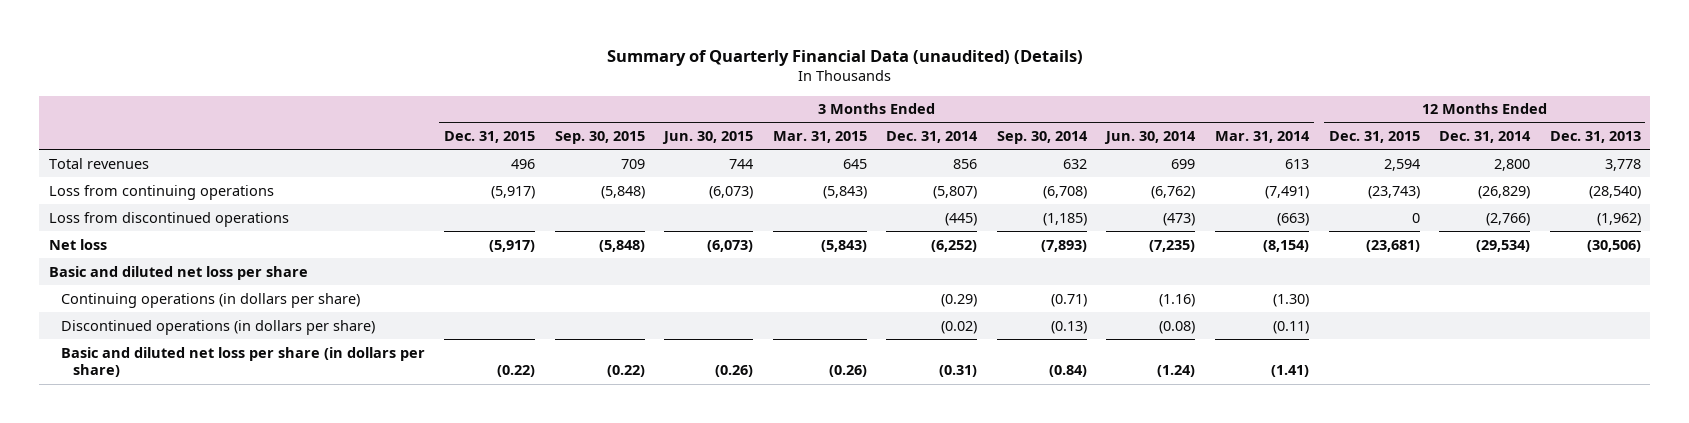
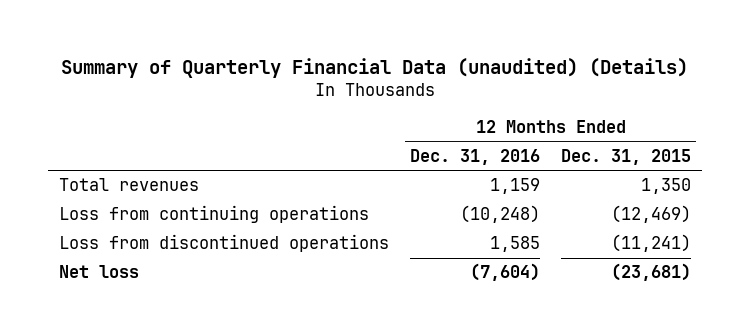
- | 3 Months Ended Dec. 31, 2015 | 3 Months Ended Sep. 30, 2015 | 3 Months Ended Jun. 30, 2015 | 3 Months Ended Mar. 31, 2015 | 3 Months Ended Dec. 31, 2014 | 3 Months Ended Sep. 30, 2014 | 3 Months Ended Jun. 30, 2014 | 3 Months Ended Mar. 31, 2014 | 12 Months Ended Dec. 31, 2015 | 12 Months Ended Dec. 31, 2014 | 12 Months Ended Dec. 31, 2013
+ | 12 Months Ended Dec. 31, 2016 | 12 Months Ended Dec. 31, 2015
- Total revenues | 496 | 709 | 744 | 645 | 856 | 632 | 699 | 613 | 2,594 | 2,800 | 3,778
- Loss from continuing operations | (5,917) | (5,848) | (6,073) | (5,843) | (5,807) | (6,708) | (6,762) | (7,491) | (23,743) | (26,829) | (28,540)
- Loss from discontinued operations | | | | | (445) | (1,185) | (473) | (663) | 0 | (2,766) | (1,962)
+ Total revenues | 1,159 | 1,350
+ Loss from continuing operations | (10,248) | (12,469)
+ Loss from discontinued operations | 1,585 | (11,241)
- Basic and diluted net loss per share
- Continuing operations (in dollars per share) | | | | | (0.29) | (0.71) | (1.16) | (1.30) | | |
- Discontinued operations (in dollars per share) | | | | | (0.02) | (0.13) | (0.08) | (0.11) | | |
- Basic and diluted net loss per share (in dollars per share) | (0.22) | (0.22) | (0.26) | (0.26) | (0.31) | (0.84) | (1.24) | (1.41) | | |

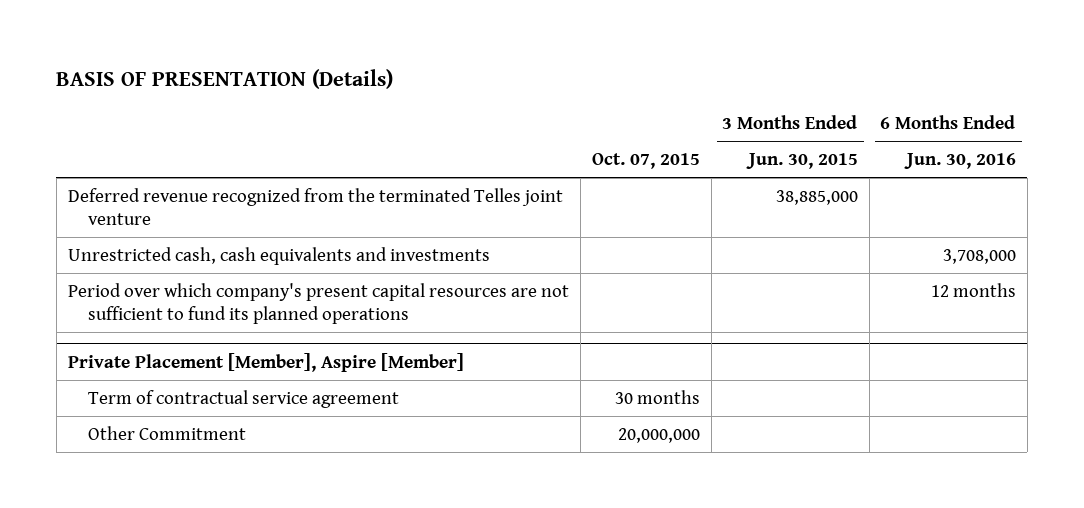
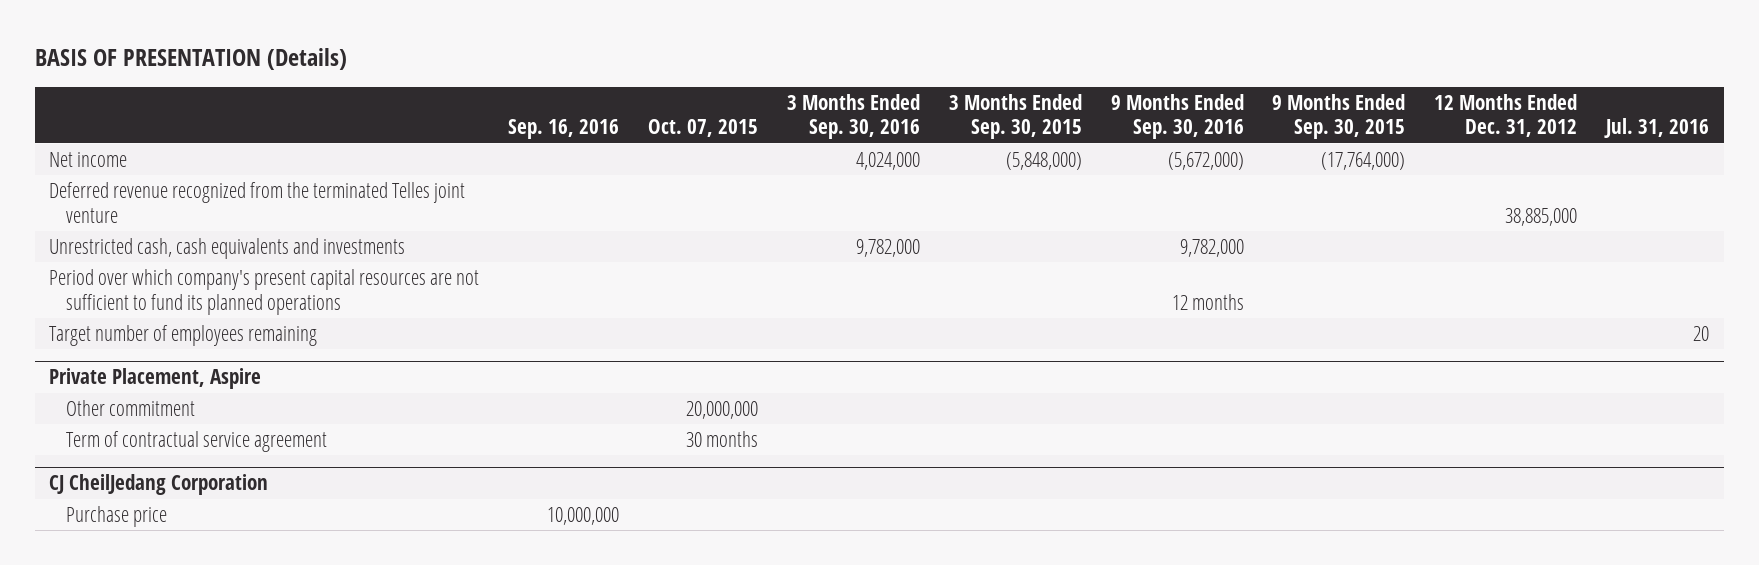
- | Oct. 07, 2015 | 3 Months Ended Jun. 30, 2015 | 6 Months Ended Jun. 30, 2016
+ | Sep. 16, 2016 | Oct. 07, 2015 | 3 Months Ended Sep. 30, 2016 | 3 Months Ended Sep. 30, 2015 | 9 Months Ended Sep. 30, 2016 | 9 Months Ended Sep. 30, 2015 | 12 Months Ended Dec. 31, 2012 | Jul. 31, 2016
+ Net income | | | 4,024,000 | (5,848,000) | (5,672,000) | (17,764,000) | |
- Private Placement [Member], Aspire [Member]
+ Target number of employees remaining | | | | | | | | 20
+ Private Placement, Aspire
+ Other commitment | | 20,000,000 | | | | | |
- Other Commitment | 20,000,000 | |
+ CJ CheilJedang Corporation
+ Purchase price | 10,000,000 | | | | | | |

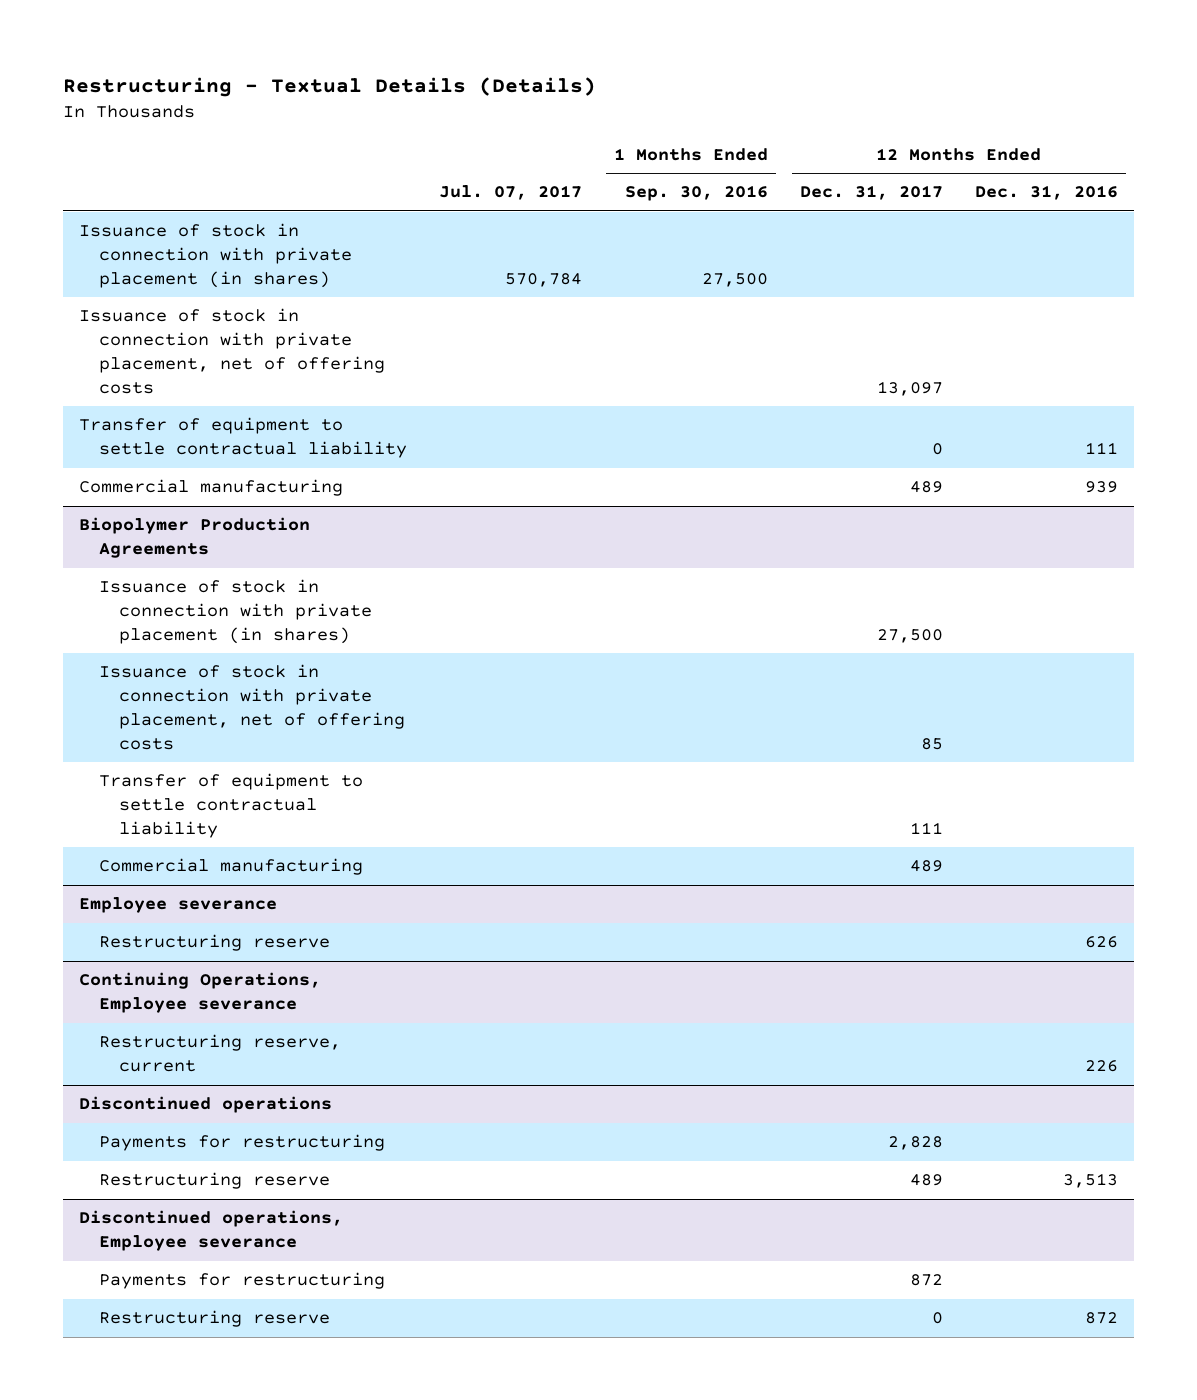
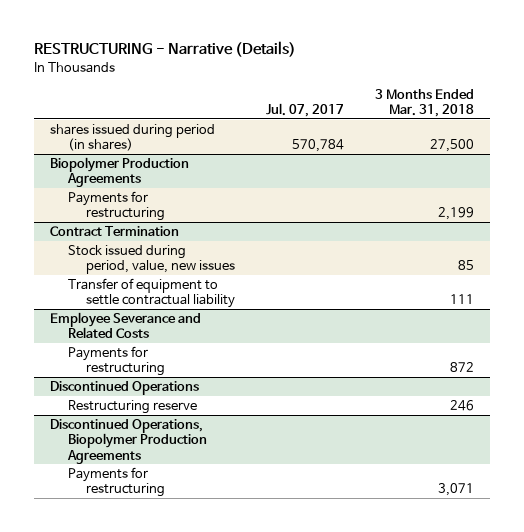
- Restructuring - Textual Details (Details)
+ RESTRUCTURING - Narrative (Details)
- | Jul. 07, 2017 | 1 Months Ended Sep. 30, 2016 | 12 Months Ended Dec. 31, 2017 | 12 Months Ended Dec. 31, 2016
+ | Jul. 07, 2017 | 3 Months Ended Mar. 31, 2018
- Issuance of stock in connection with private placement (in shares) | 570,784 | 27,500 | |
- Issuance of stock in connection with private placement, net of offering costs | | | 13,097 |
- Transfer of equipment to settle contractual liability | | | 0 | 111
- Commercial manufacturing | | | 489 | 939
+ shares issued during period (in shares) | 570,784 | 27,500
@ Biopolymer Production Agreements
- Issuance of stock in connection with private placement (in shares) | | | 27,500 |
- Issuance of stock in connection with private placement, net of offering costs | | | 85 |
- Transfer of equipment to settle contractual liability | | | 111 |
- Commercial manufacturing | | | 489 |
- Employee severance
- Restructuring reserve | | | | 626
- Continuing Operations, Employee severance
- Restructuring reserve, current | | | | 226
- Discontinued operations
- Payments for restructuring | | | 2,828 |
@ Biopolymer Production Agreements
+ Payments for restructuring | | 2,199
+ Contract Termination
+ Stock issued during period, value, new issues | | 85
+ Transfer of equipment to settle contractual liability | | 111
+ Employee Severance and Related Costs
+ Payments for restructuring | | 872
+ Discontinued Operations
- Discontinued operations, Employee severance
- Payments for restructuring | | | 872 |
- Restructuring reserve | | | 0 | 872
+ Discontinued Operations, Biopolymer Production Agreements
+ Payments for restructuring | | 3,071

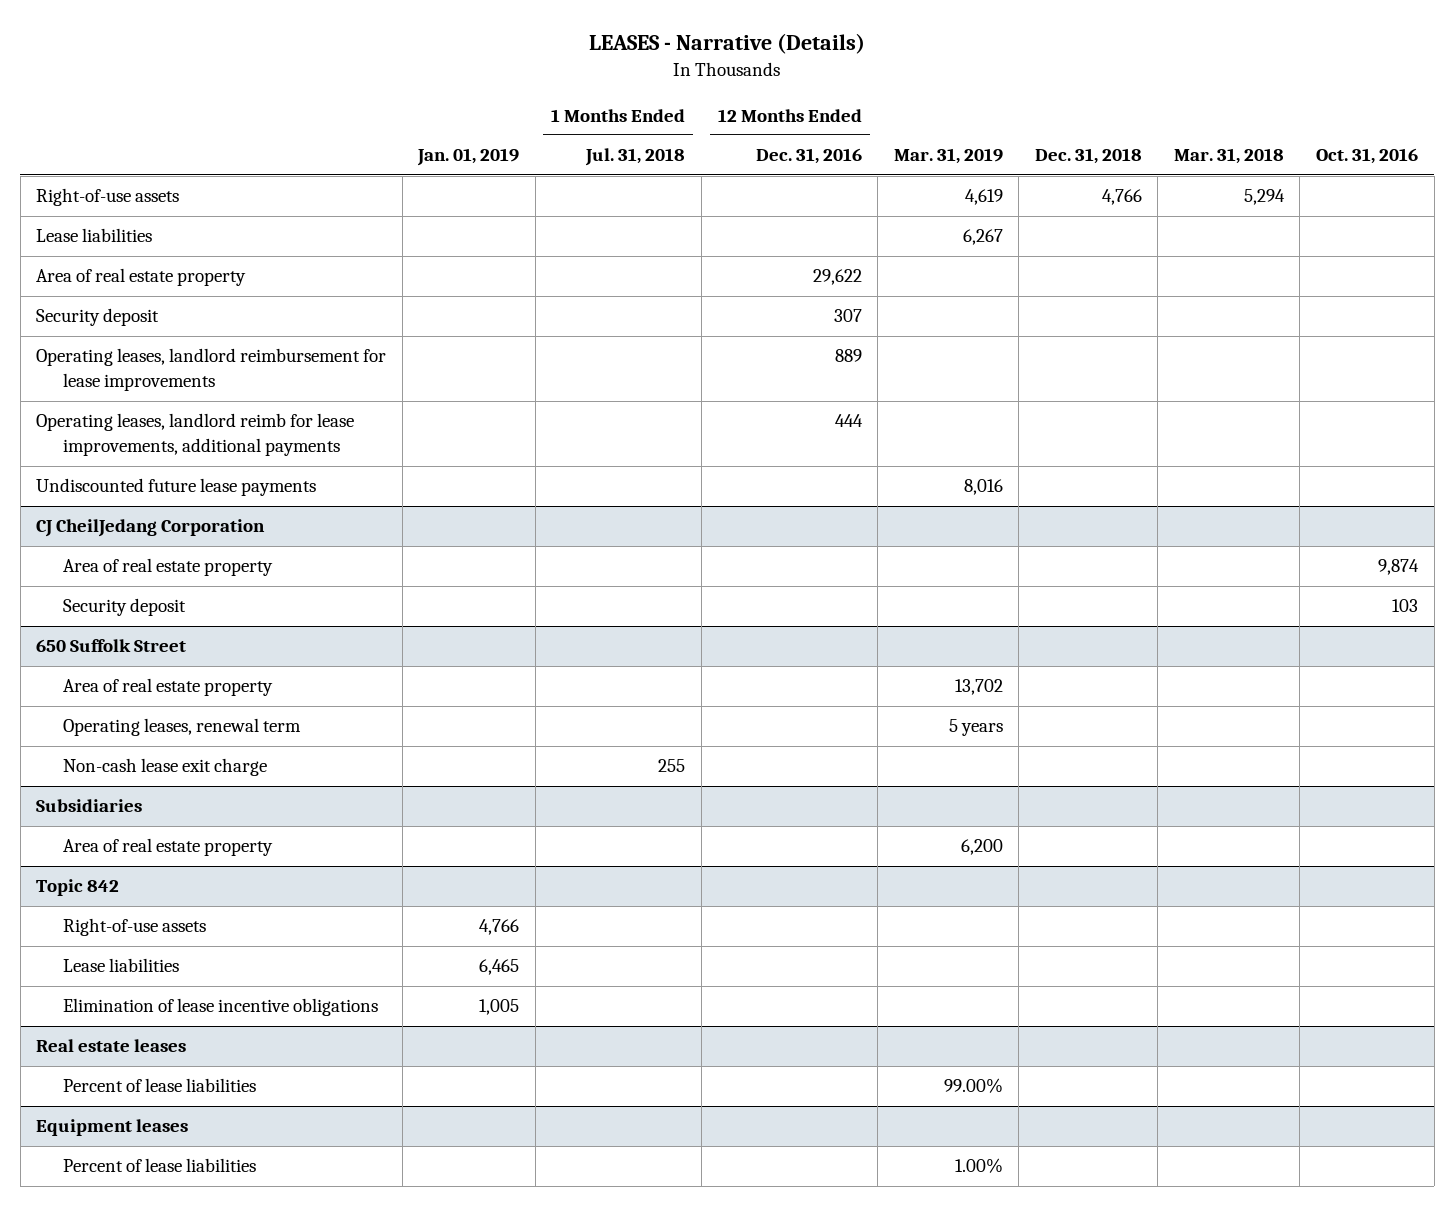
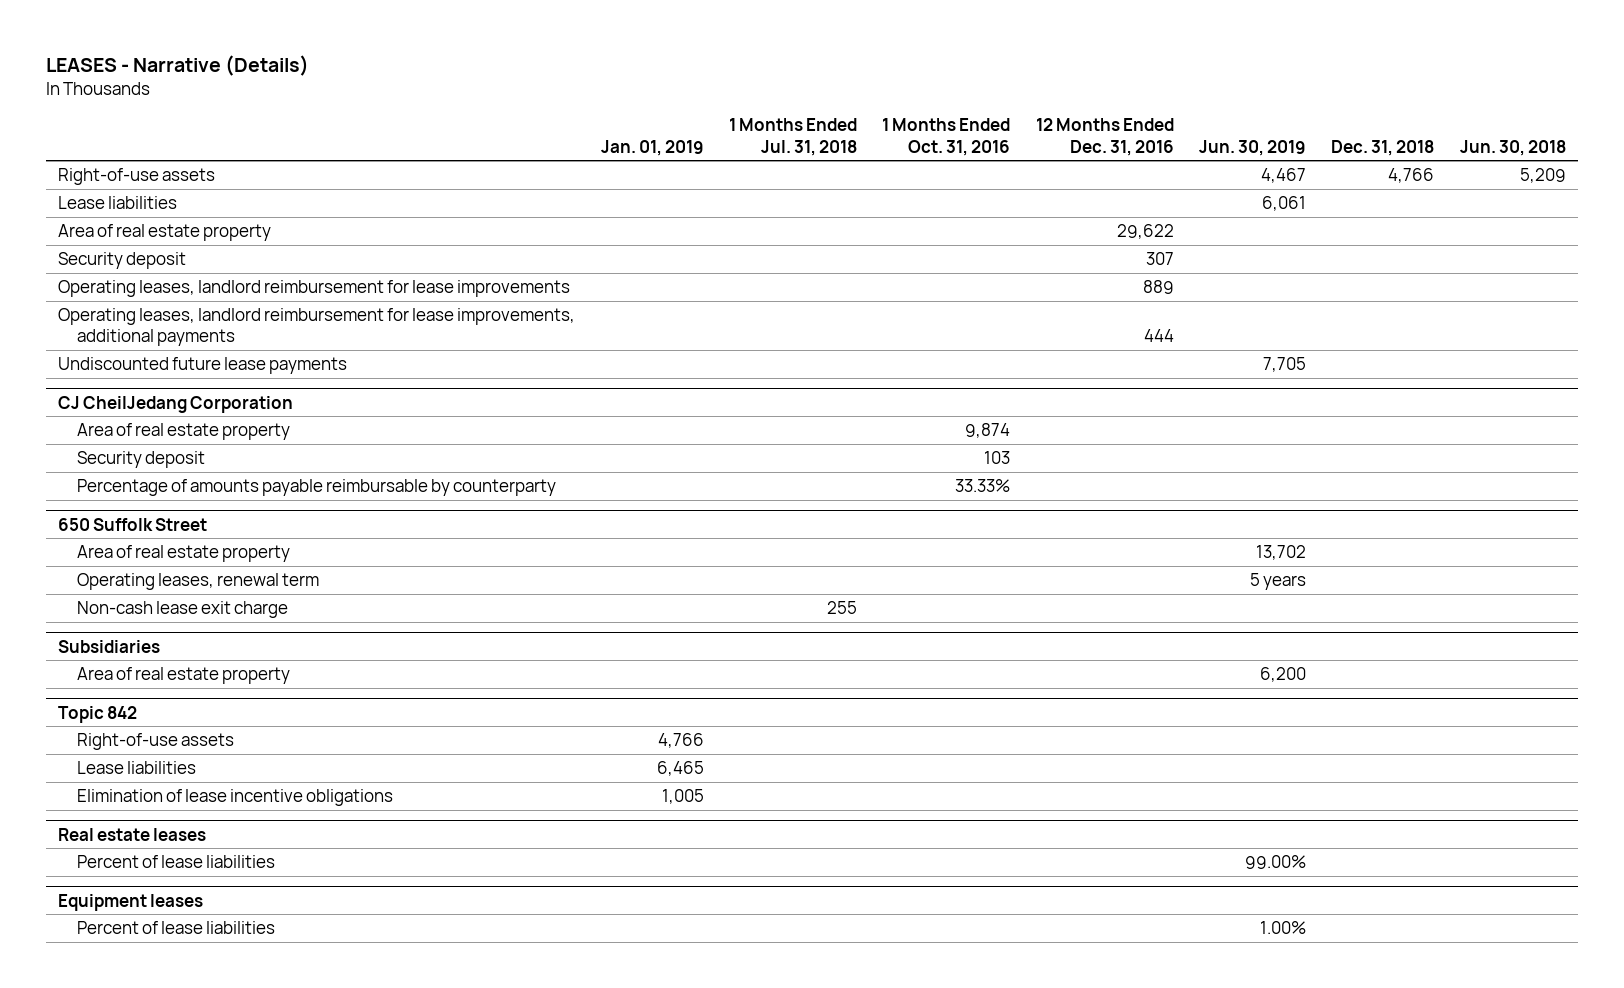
- | Jan. 01, 2019 | 1 Months Ended Jul. 31, 2018 | 12 Months Ended Dec. 31, 2016 | Mar. 31, 2019 | Dec. 31, 2018 | Mar. 31, 2018 | Oct. 31, 2016
+ | Jan. 01, 2019 | 1 Months Ended Jul. 31, 2018 | 1 Months Ended Oct. 31, 2016 | 12 Months Ended Dec. 31, 2016 | Jun. 30, 2019 | Dec. 31, 2018 | Jun. 30, 2018
- Operating leases, landlord reimb for lease improvements, additional payments | | | 444 | | | |
+ Operating leases, landlord reimbursement for lease improvements, additional payments | | | | 444 | | |
@ CJ CheilJedang Corporation
+ Percentage of amounts payable reimbursable by counterparty | | | 33.33% | | | |

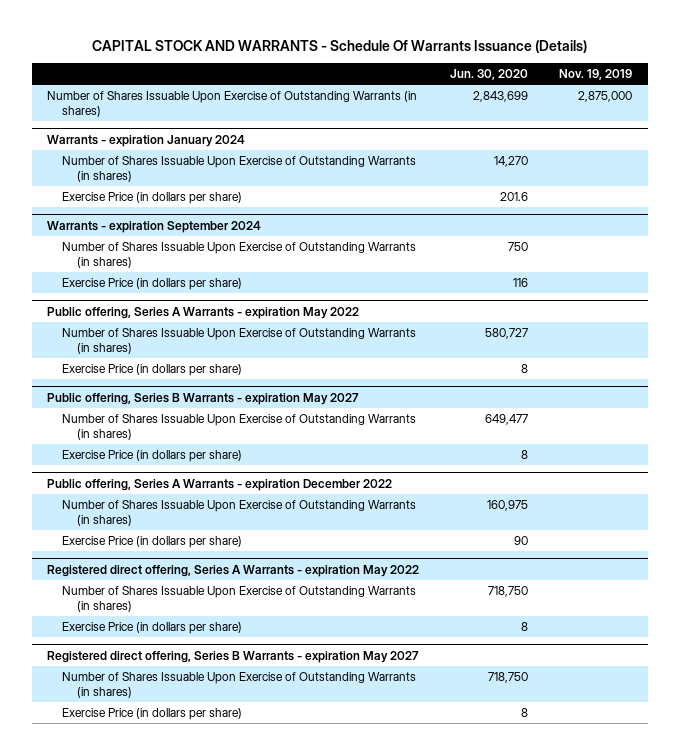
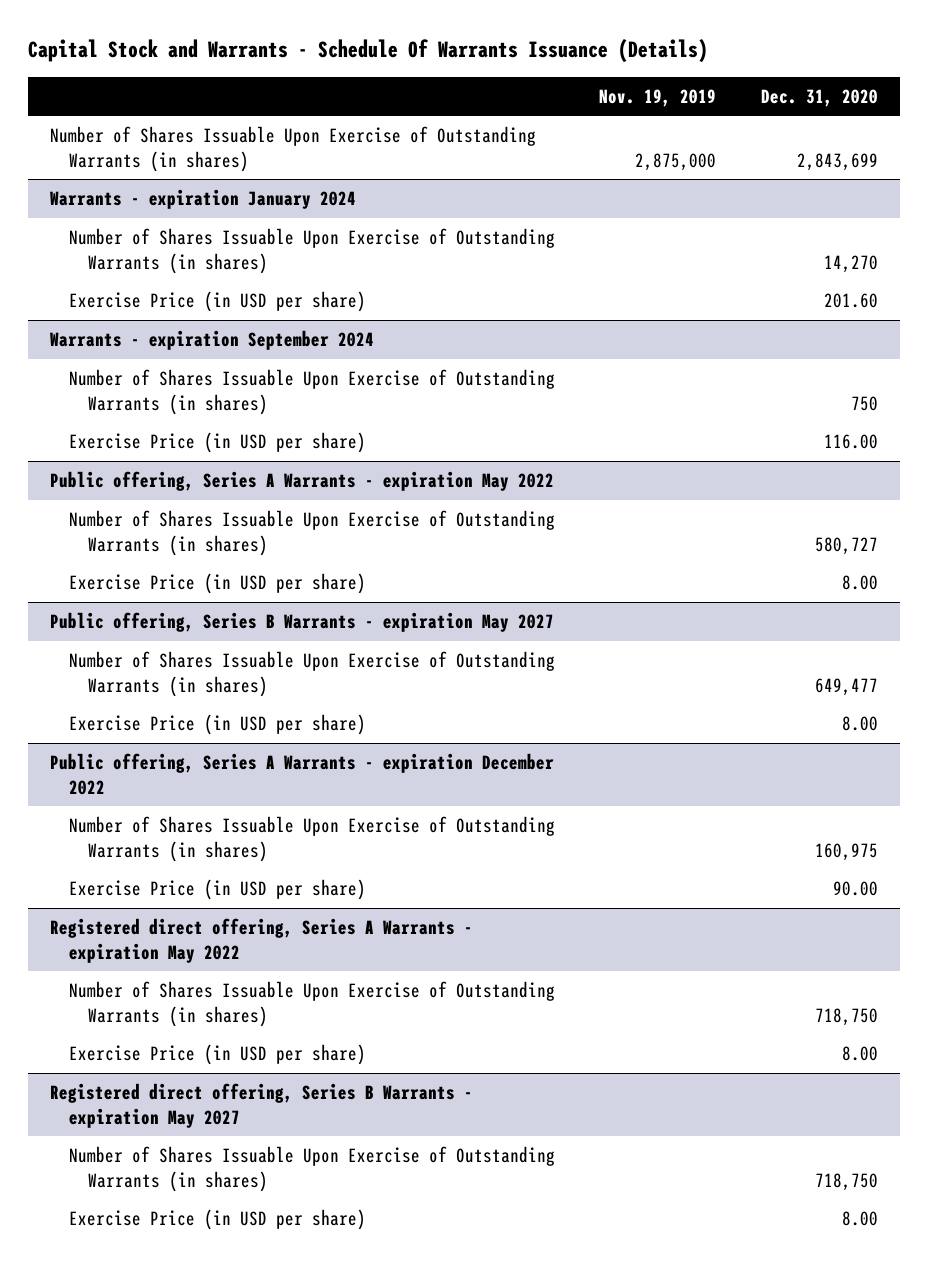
- CAPITAL STOCK AND WARRANTS - Schedule Of Warrants Issuance (Details)
+ Capital Stock and Warrants - Schedule Of Warrants Issuance (Details)
- | Jun. 30, 2020 | Nov. 19, 2019
+ | Nov. 19, 2019 | Dec. 31, 2020
@ Warrants - expiration January 2024
- Exercise Price (in dollars per share) | 201.6 |
+ Exercise Price (in USD per share) | | 201.60
@ Warrants - expiration September 2024
- Exercise Price (in dollars per share) | 116 |
+ Exercise Price (in USD per share) | | 116.00
@ Public offering, Series A Warrants - expiration May 2022
- Exercise Price (in dollars per share) | 8 |
+ Exercise Price (in USD per share) | | 8.00
@ Public offering, Series B Warrants - expiration May 2027
- Exercise Price (in dollars per share) | 8 |
+ Exercise Price (in USD per share) | | 8.00
@ Public offering, Series A Warrants - expiration December 2022
- Exercise Price (in dollars per share) | 90 |
+ Exercise Price (in USD per share) | | 90.00
@ Registered direct offering, Series A Warrants - expiration May 2022
- Exercise Price (in dollars per share) | 8 |
+ Exercise Price (in USD per share) | | 8.00
@ Registered direct offering, Series B Warrants - expiration May 2027
- Exercise Price (in dollars per share) | 8 |
+ Exercise Price (in USD per share) | | 8.00

